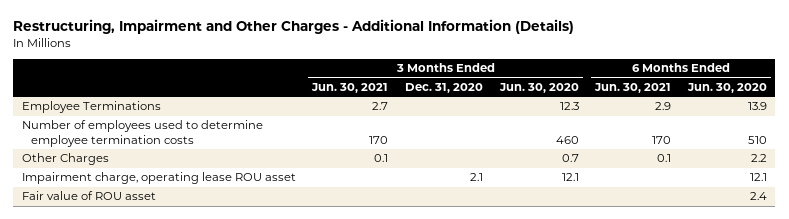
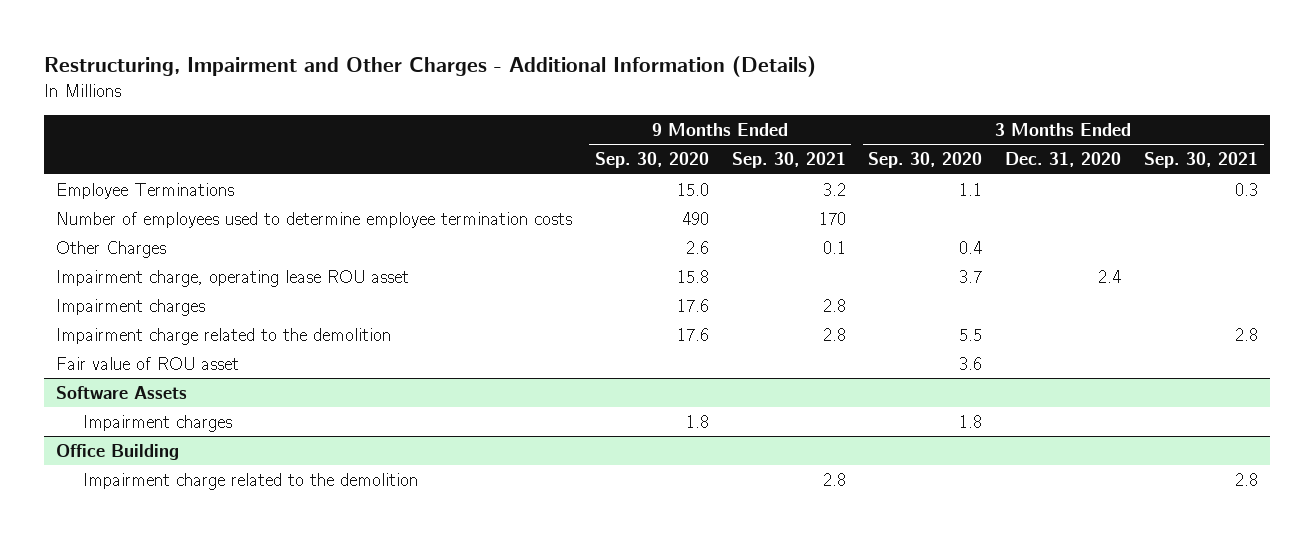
- | 3 Months Ended Jun. 30, 2021 | 3 Months Ended Dec. 31, 2020 | 3 Months Ended Jun. 30, 2020 | 6 Months Ended Jun. 30, 2021 | 6 Months Ended Jun. 30, 2020
+ | 9 Months Ended Sep. 30, 2020 | 9 Months Ended Sep. 30, 2021 | 3 Months Ended Sep. 30, 2020 | 3 Months Ended Dec. 31, 2020 | 3 Months Ended Sep. 30, 2021
- Impairment charge, operating lease ROU asset | | 2.1 | 12.1 | | 12.1
+ Impairment charge, operating lease ROU asset | 15.8 | | 3.7 | 2.4 |
+ Impairment charges | 17.6 | 2.8 | | |
+ Impairment charge related to the demolition | 17.6 | 2.8 | 5.5 | | 2.8
+ Software Assets
+ Impairment charges | 1.8 | | 1.8 | |
+ Office Building
+ Impairment charge related to the demolition | | 2.8 | | | 2.8

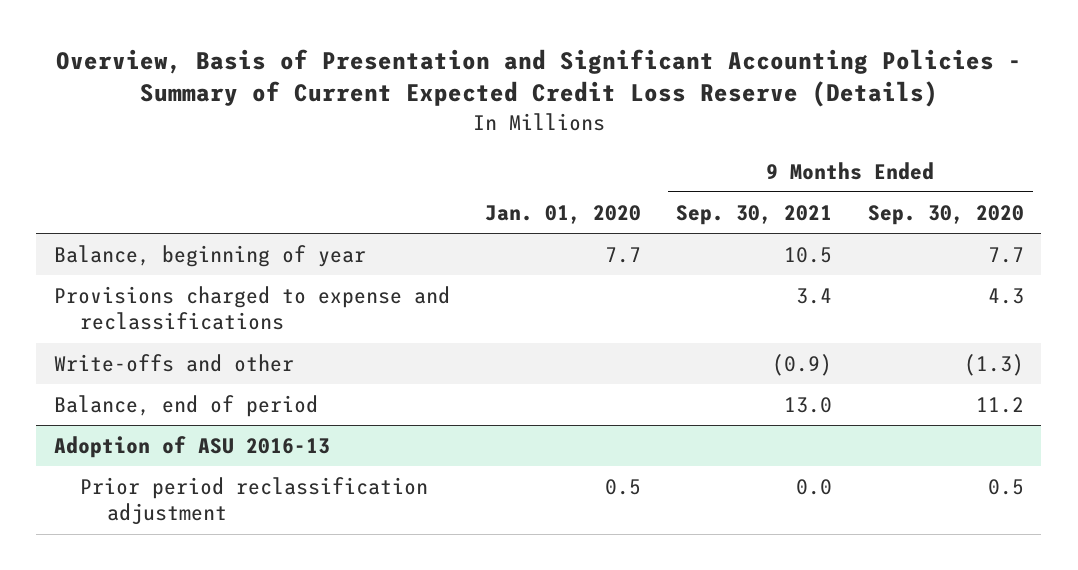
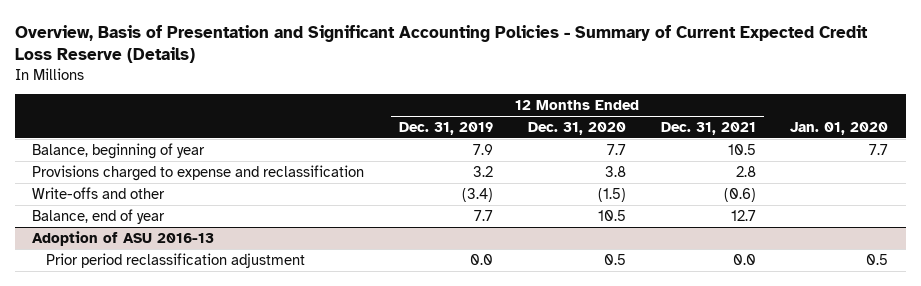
- | Jan. 01, 2020 | 9 Months Ended Sep. 30, 2021 | 9 Months Ended Sep. 30, 2020
+ | 12 Months Ended Dec. 31, 2019 | 12 Months Ended Dec. 31, 2020 | 12 Months Ended Dec. 31, 2021 | Jan. 01, 2020
- Provisions charged to expense and reclassifications | | 3.4 | 4.3
+ Provisions charged to expense and reclassification | 3.2 | 3.8 | 2.8 |
- Balance, end of period | | 13.0 | 11.2
+ Balance, end of year | 7.7 | 10.5 | 12.7 |

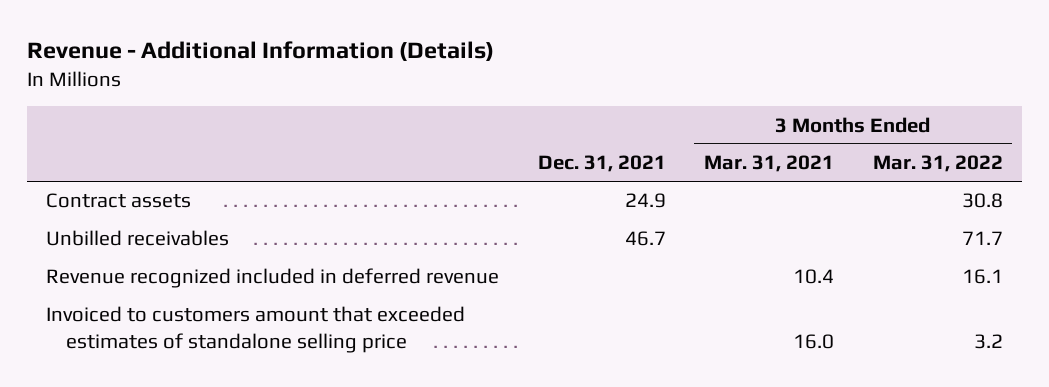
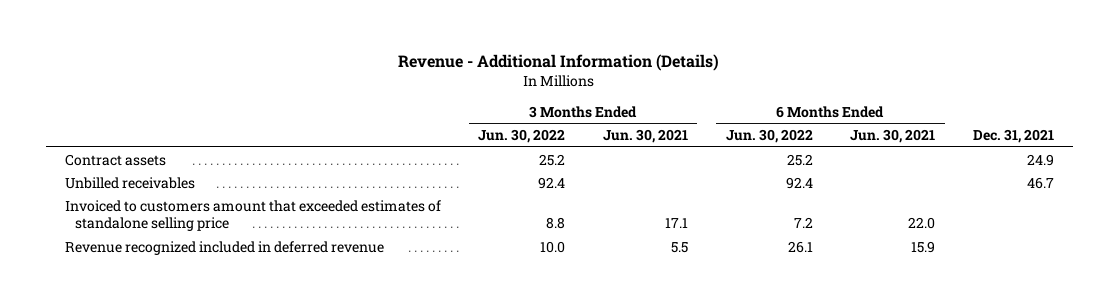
- | Dec. 31, 2021 | 3 Months Ended Mar. 31, 2021 | 3 Months Ended Mar. 31, 2022
+ | 3 Months Ended Jun. 30, 2022 | 3 Months Ended Jun. 30, 2021 | 6 Months Ended Jun. 30, 2022 | 6 Months Ended Jun. 30, 2021 | Dec. 31, 2021
moved down: Revenue recognized included in deferred revenue | 10.0 | 5.5 | 26.1 | 15.9 |

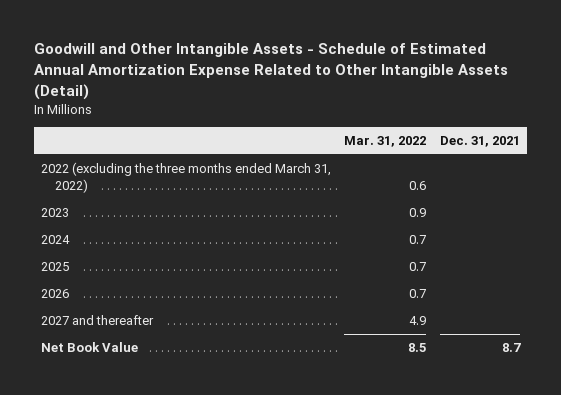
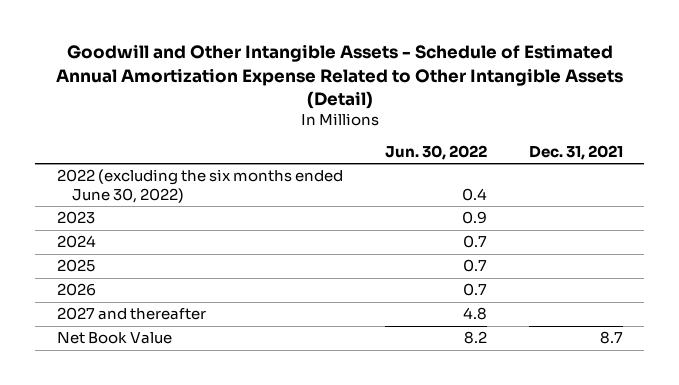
- | Mar. 31, 2022 | Dec. 31, 2021
+ | Jun. 30, 2022 | Dec. 31, 2021
- 2022 (excluding the three months ended March 31, 2022) | 0.6 |
+ 2022 (excluding the six months ended June 30, 2022) | 0.4 |

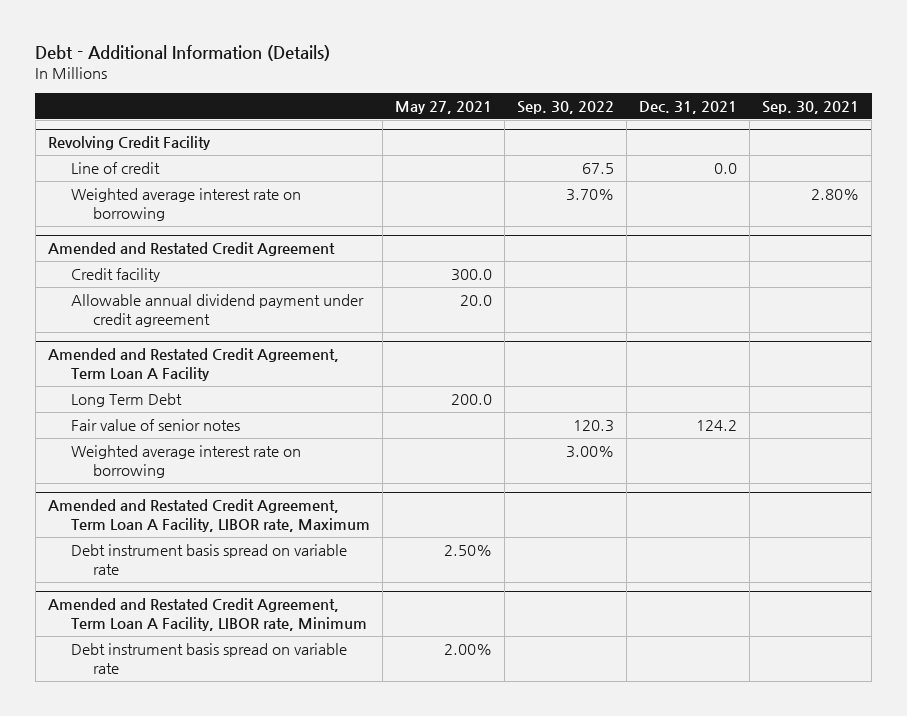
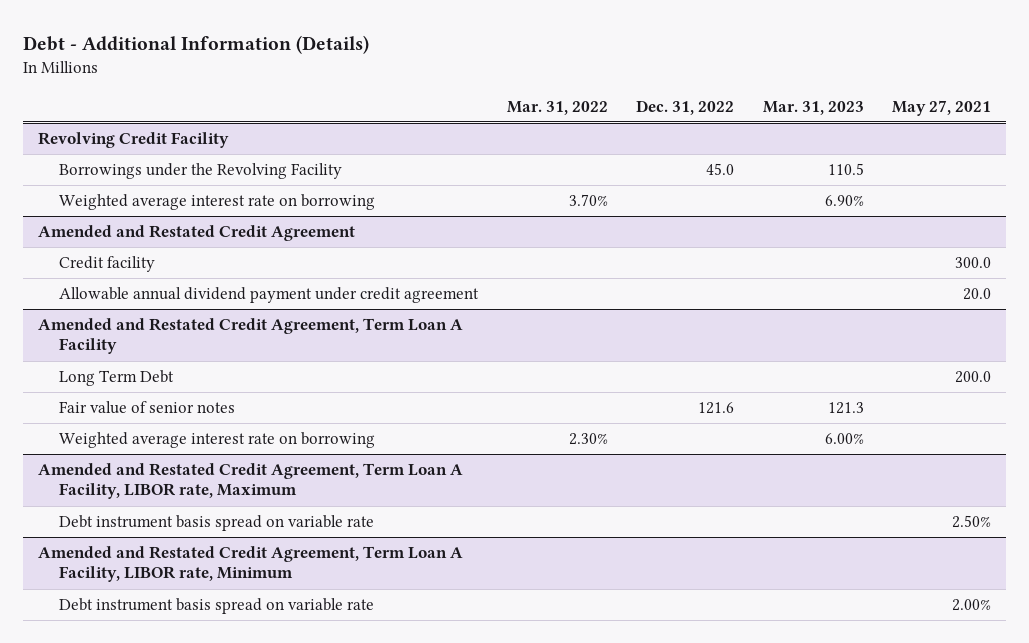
- | May 27, 2021 | Sep. 30, 2022 | Dec. 31, 2021 | Sep. 30, 2021
+ | Mar. 31, 2022 | Dec. 31, 2022 | Mar. 31, 2023 | May 27, 2021
@ Revolving Credit Facility
- Line of credit | | 67.5 | 0.0 |
+ Borrowings under the Revolving Facility | | 45.0 | 110.5 |

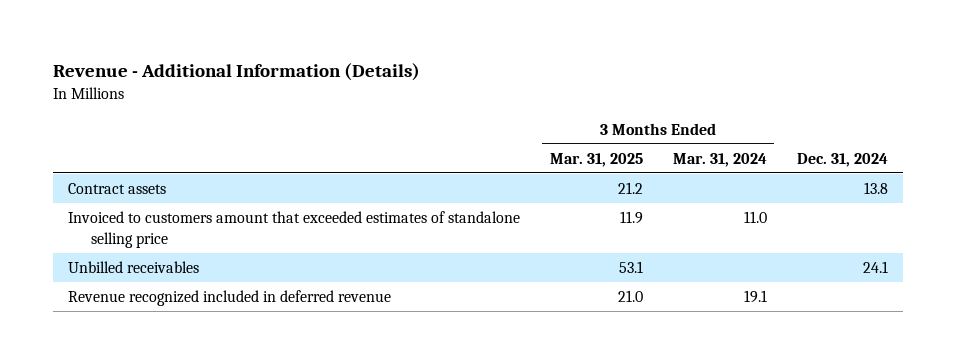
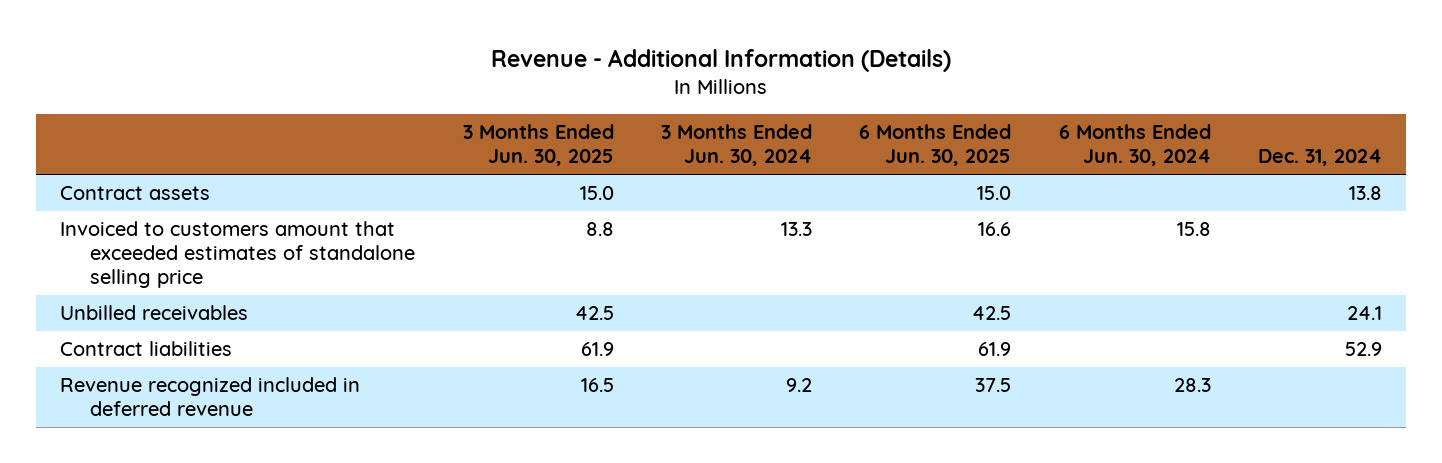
- | 3 Months Ended Mar. 31, 2025 | 3 Months Ended Mar. 31, 2024 | Dec. 31, 2024
+ | 3 Months Ended Jun. 30, 2025 | 3 Months Ended Jun. 30, 2024 | 6 Months Ended Jun. 30, 2025 | 6 Months Ended Jun. 30, 2024 | Dec. 31, 2024
+ Contract liabilities | 61.9 | | 61.9 | | 52.9

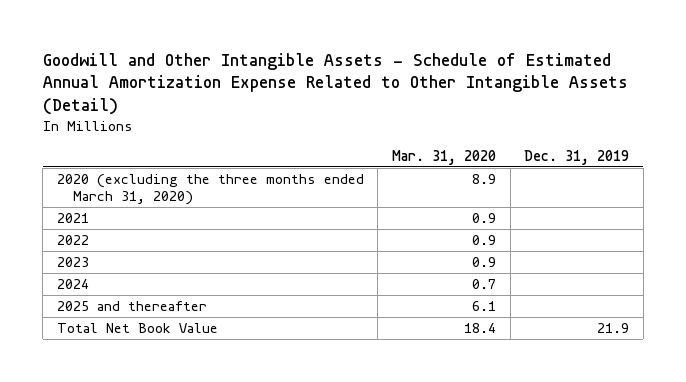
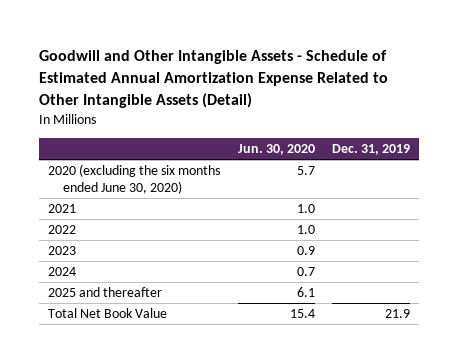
- | Mar. 31, 2020 | Dec. 31, 2019
+ | Jun. 30, 2020 | Dec. 31, 2019
- 2020 (excluding the three months ended March 31, 2020) | 8.9 |
+ 2020 (excluding the six months ended June 30, 2020) | 5.7 |

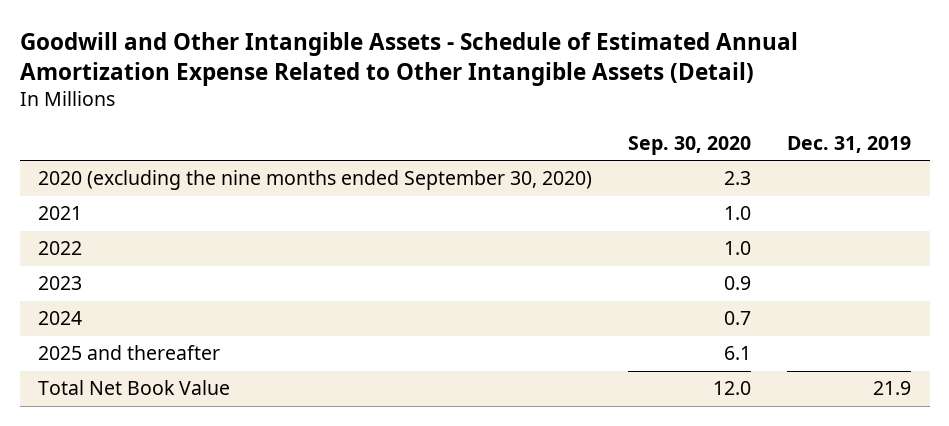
- | Jun. 30, 2020 | Dec. 31, 2019
+ | Sep. 30, 2020 | Dec. 31, 2019
- 2020 (excluding the six months ended June 30, 2020) | 5.7 |
+ 2020 (excluding the nine months ended September 30, 2020) | 2.3 |

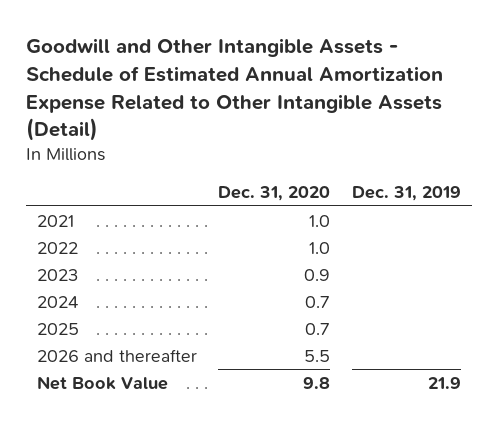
- | Sep. 30, 2020 | Dec. 31, 2019
+ | Dec. 31, 2020 | Dec. 31, 2019
- 2020 (excluding the nine months ended September 30, 2020) | 2.3 |
- 2025 and thereafter | 6.1 |
- Total Net Book Value | 12.0 | 21.9
+ 2025 | 0.7 |
+ 2026 and thereafter | 5.5 |
+ Net Book Value | 9.8 | 21.9

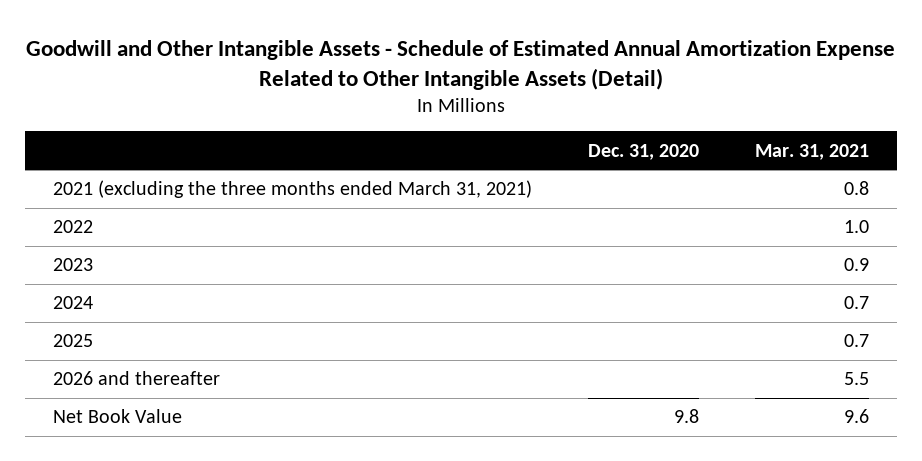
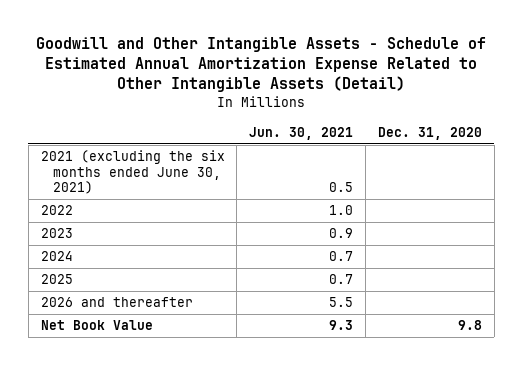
- | Dec. 31, 2020 | Mar. 31, 2021
+ | Jun. 30, 2021 | Dec. 31, 2020
- 2021 (excluding the three months ended March 31, 2021) | | 0.8
+ 2021 (excluding the six months ended June 30, 2021) | 0.5 |

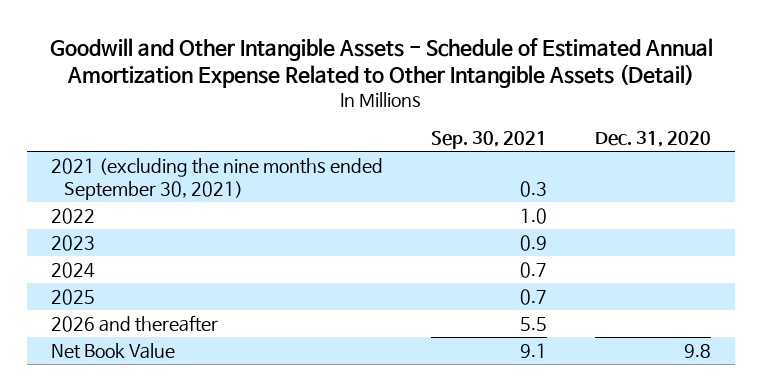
- | Jun. 30, 2021 | Dec. 31, 2020
+ | Sep. 30, 2021 | Dec. 31, 2020
- 2021 (excluding the six months ended June 30, 2021) | 0.5 |
+ 2021 (excluding the nine months ended September 30, 2021) | 0.3 |

